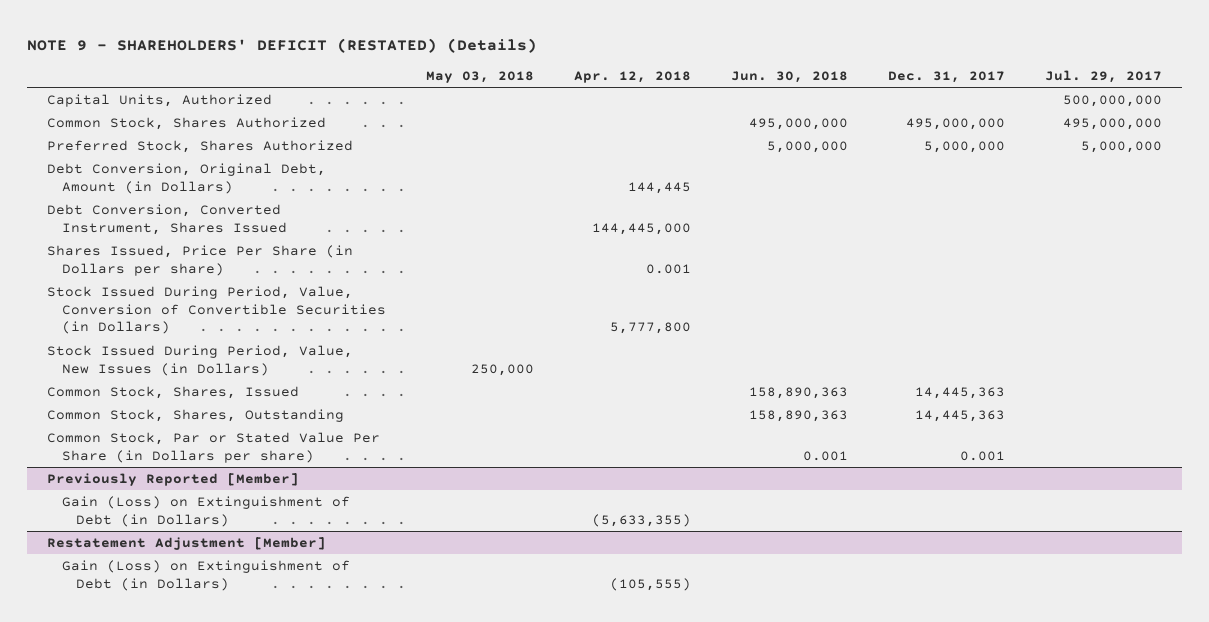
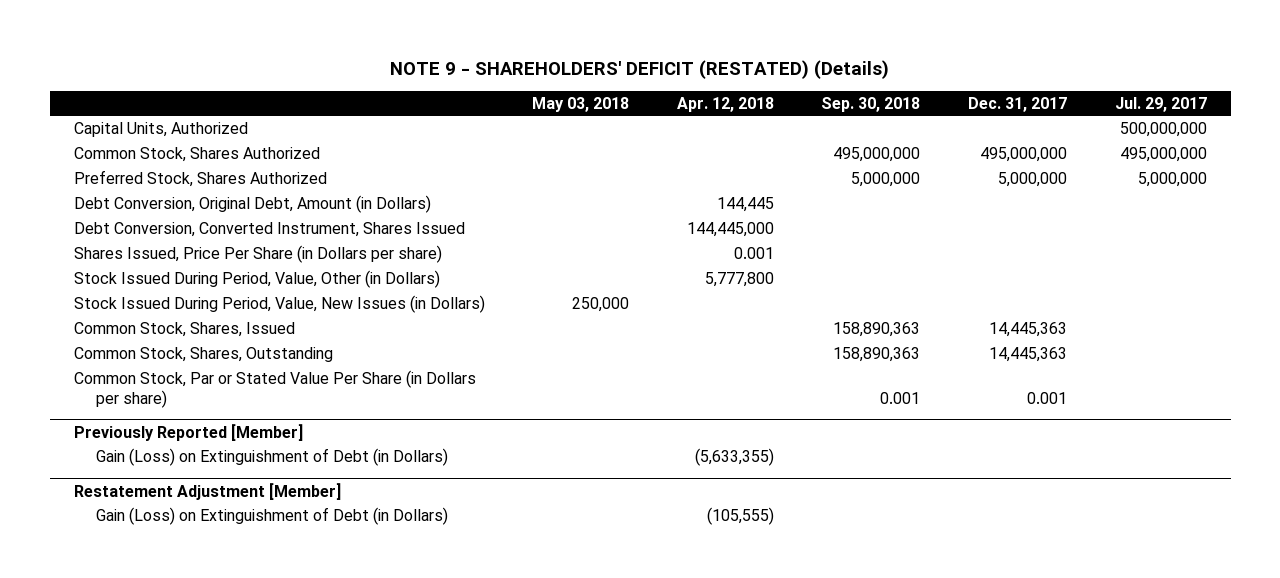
- | May 03, 2018 | Apr. 12, 2018 | Jun. 30, 2018 | Dec. 31, 2017 | Jul. 29, 2017
+ | May 03, 2018 | Apr. 12, 2018 | Sep. 30, 2018 | Dec. 31, 2017 | Jul. 29, 2017
- Stock Issued During Period, Value, Conversion of Convertible Securities (in Dollars) | | 5,777,800 | | |
+ Stock Issued During Period, Value, Other (in Dollars) | | 5,777,800 | | |

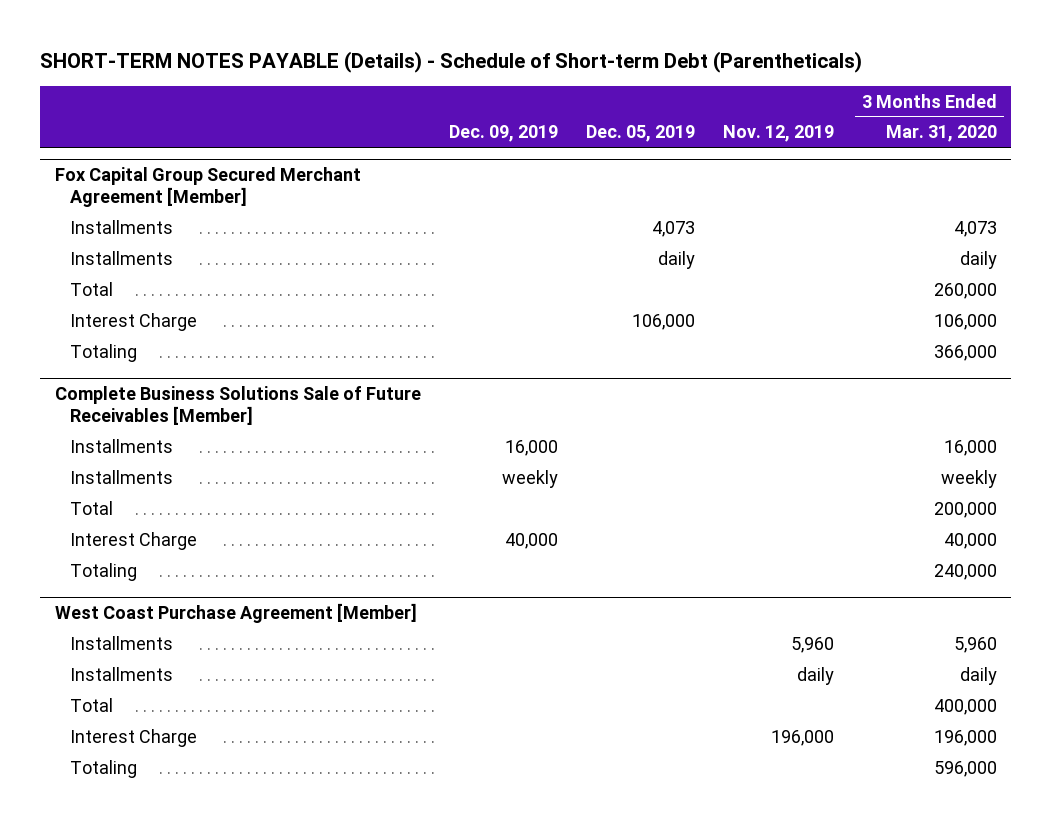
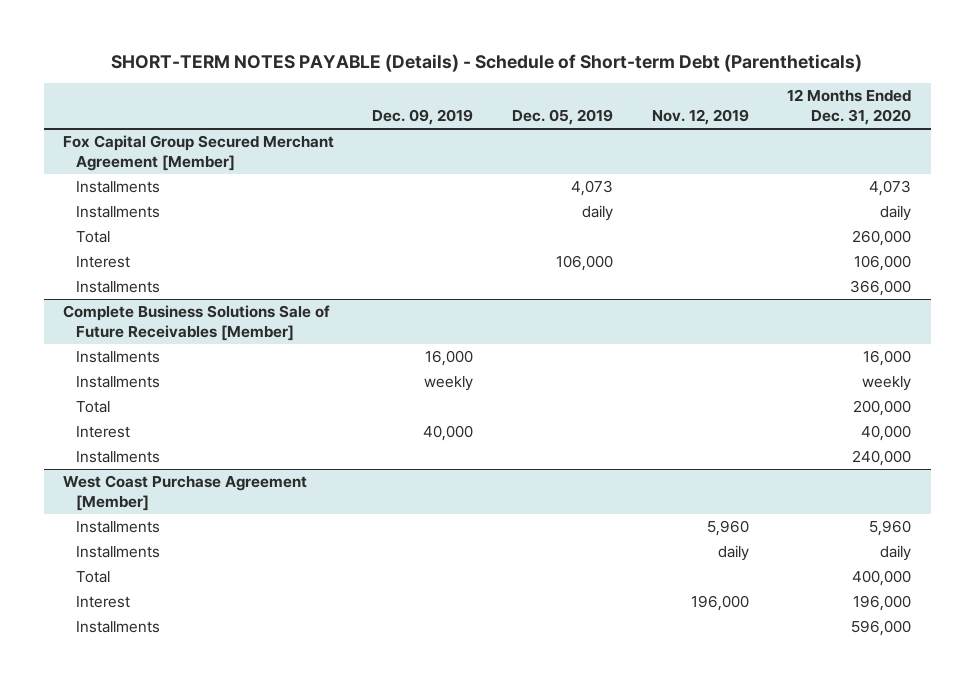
- | Dec. 09, 2019 | Dec. 05, 2019 | Nov. 12, 2019 | 3 Months Ended Mar. 31, 2020
+ | Dec. 09, 2019 | Dec. 05, 2019 | Nov. 12, 2019 | 12 Months Ended Dec. 31, 2020
@ Fox Capital Group Secured Merchant Agreement [Member]
- Interest Charge | | 106,000 | | 106,000
- Totaling | | | | 366,000
+ Interest | | 106,000 | | 106,000
+ Installments | | | | 366,000
@ Complete Business Solutions Sale of Future Receivables [Member]
- Interest Charge | 40,000 | | | 40,000
- Totaling | | | | 240,000
+ Interest | 40,000 | | | 40,000
+ Installments | | | | 240,000
@ West Coast Purchase Agreement [Member]
- Interest Charge | | | 196,000 | 196,000
- Totaling | | | | 596,000
+ Interest | | | 196,000 | 196,000
+ Installments | | | | 596,000

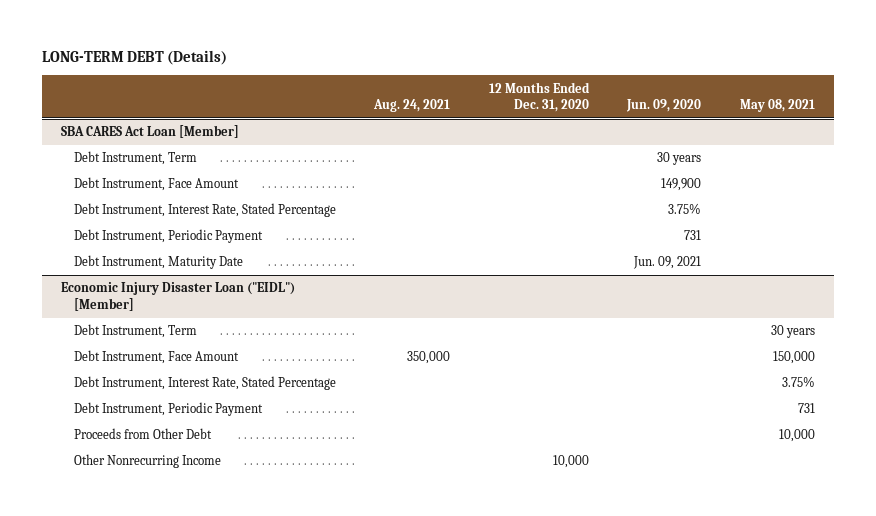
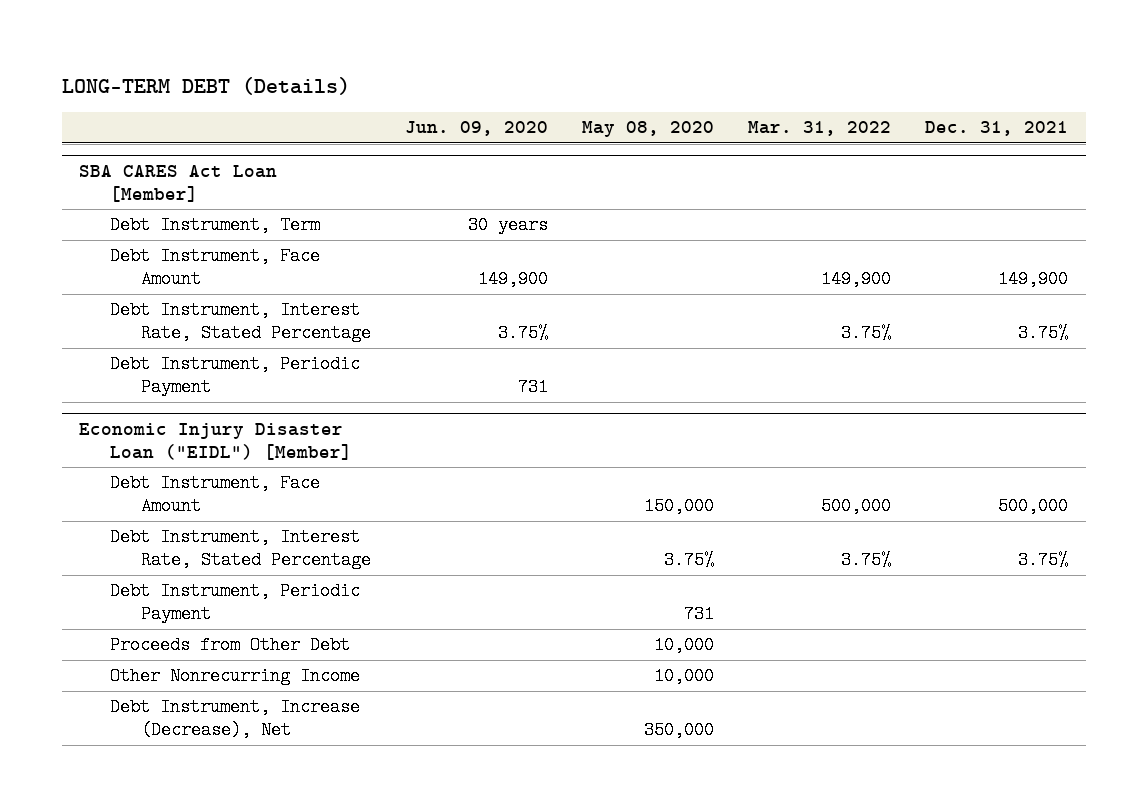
- | Aug. 24, 2021 | 12 Months Ended Dec. 31, 2020 | Jun. 09, 2020 | May 08, 2021
+ | Jun. 09, 2020 | May 08, 2020 | Mar. 31, 2022 | Dec. 31, 2021
@ SBA CARES Act Loan [Member]
- Debt Instrument, Maturity Date | | | Jun. 09, 2021 |
@ Economic Injury Disaster Loan ("EIDL") [Member]
- Debt Instrument, Term | | | | 30 years
+ Debt Instrument, Increase (Decrease), Net | | 350,000 | |

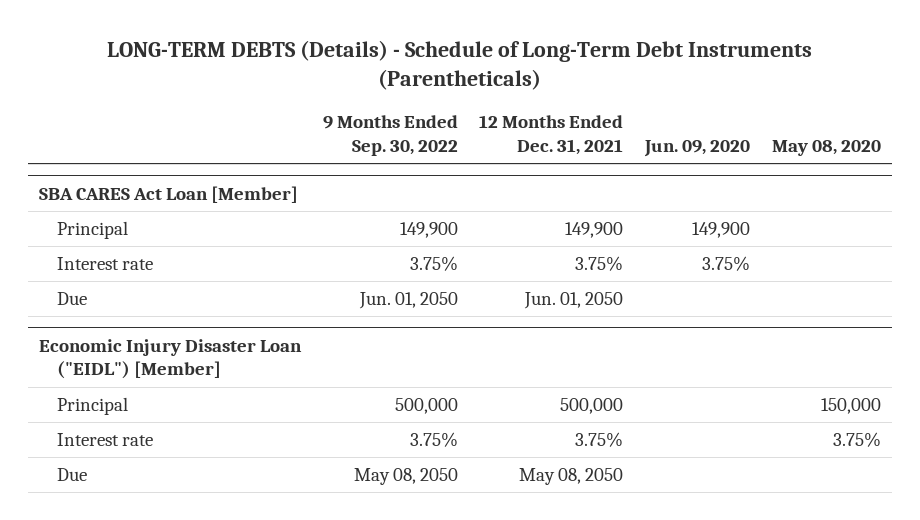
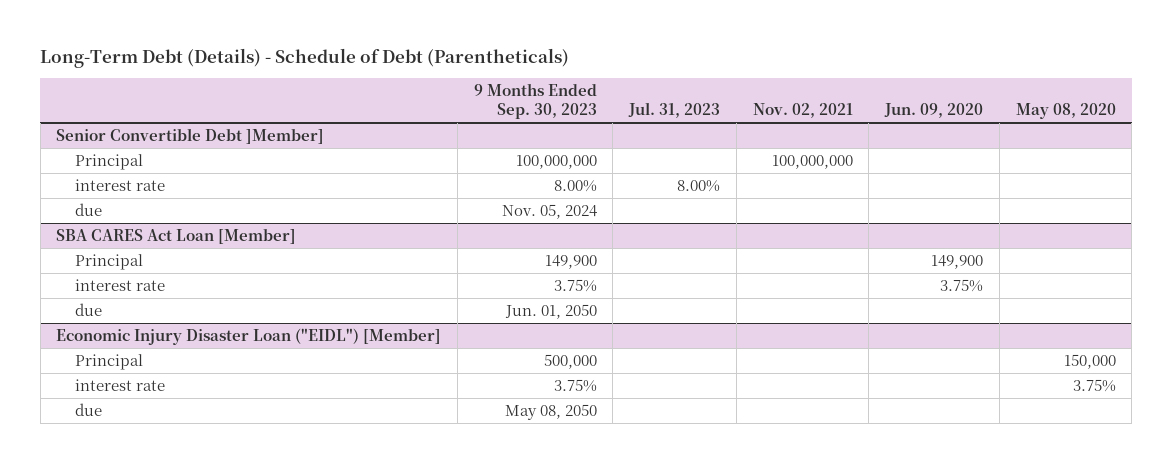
- LONG-TERM DEBTS (Details) - Schedule of Long-Term Debt Instruments (Parentheticals)
+ Long-Term Debt (Details) - Schedule of Debt (Parentheticals)
- | 9 Months Ended Sep. 30, 2022 | 12 Months Ended Dec. 31, 2021 | Jun. 09, 2020 | May 08, 2020
+ | 9 Months Ended Sep. 30, 2023 | Jul. 31, 2023 | Nov. 02, 2021 | Jun. 09, 2020 | May 08, 2020
+ Senior Convertible Debt ]Member]
+ Principal | 100,000,000 | | 100,000,000 | |
+ interest rate | 8.00% | 8.00% | | |
+ due | Nov. 05, 2024 | | | |
@ SBA CARES Act Loan [Member]
- Interest rate | 3.75% | 3.75% | 3.75% |
- Due | Jun. 01, 2050 | Jun. 01, 2050 | |
+ interest rate | 3.75% | | | 3.75% |
+ due | Jun. 01, 2050 | | | |
@ Economic Injury Disaster Loan ("EIDL") [Member]
- Interest rate | 3.75% | 3.75% | | 3.75%
- Due | May 08, 2050 | May 08, 2050 | |
+ interest rate | 3.75% | | | | 3.75%
+ due | May 08, 2050 | | | |

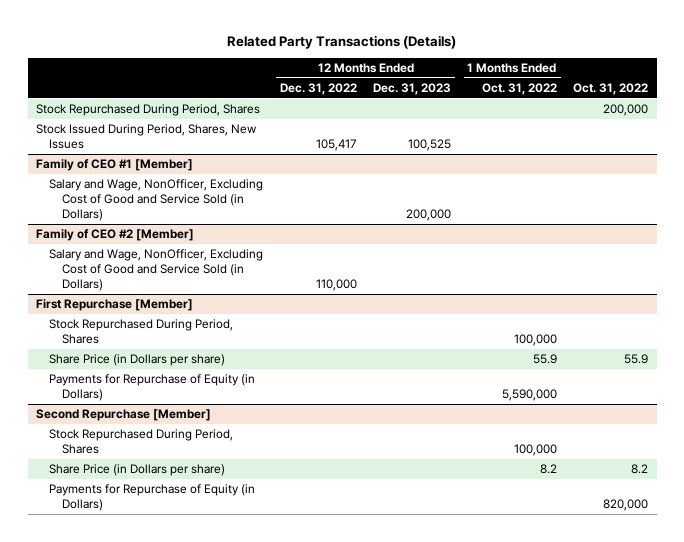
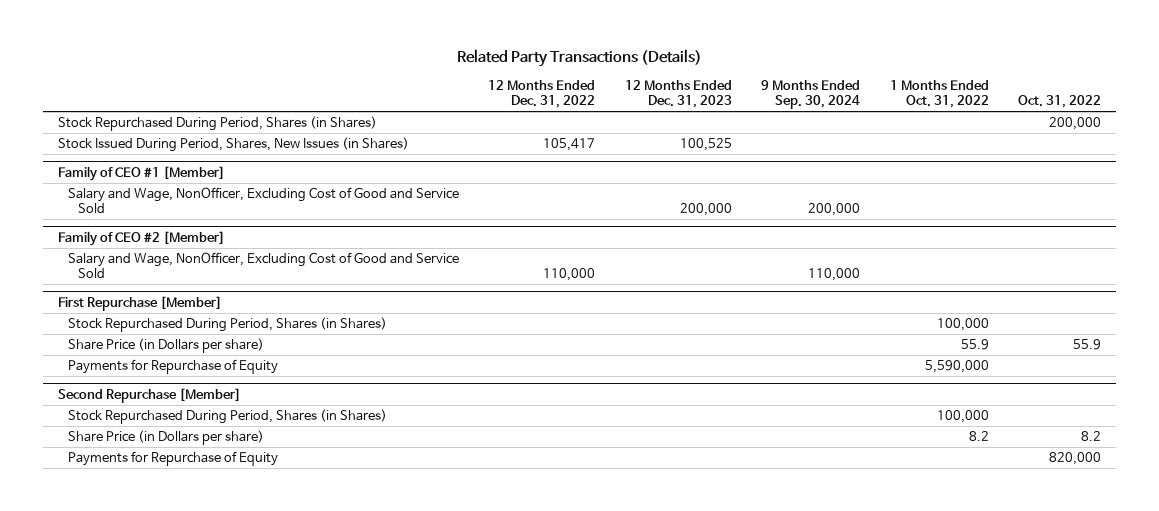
- | 12 Months Ended Dec. 31, 2022 | 12 Months Ended Dec. 31, 2023 | 1 Months Ended Oct. 31, 2022 | Oct. 31, 2022
+ | 12 Months Ended Dec. 31, 2022 | 12 Months Ended Dec. 31, 2023 | 9 Months Ended Sep. 30, 2024 | 1 Months Ended Oct. 31, 2022 | Oct. 31, 2022
- Stock Repurchased During Period, Shares | | | | 200,000
- Stock Issued During Period, Shares, New Issues | 105,417 | 100,525 | |
+ Stock Repurchased During Period, Shares (in Shares) | | | | | 200,000
+ Stock Issued During Period, Shares, New Issues (in Shares) | 105,417 | 100,525 | | |
@ Family of CEO #1 [Member]
- Salary and Wage, NonOfficer, Excluding Cost of Good and Service Sold (in Dollars) | | 200,000 | |
+ Salary and Wage, NonOfficer, Excluding Cost of Good and Service Sold | | 200,000 | 200,000 | |
@ Family of CEO #2 [Member]
- Salary and Wage, NonOfficer, Excluding Cost of Good and Service Sold (in Dollars) | 110,000 | | |
+ Salary and Wage, NonOfficer, Excluding Cost of Good and Service Sold | 110,000 | | 110,000 | |
@ First Repurchase [Member]
- Stock Repurchased During Period, Shares | | | 100,000 |
+ Stock Repurchased During Period, Shares (in Shares) | | | | 100,000 |
- Payments for Repurchase of Equity (in Dollars) | | | 5,590,000 |
+ Payments for Repurchase of Equity | | | | 5,590,000 |
@ Second Repurchase [Member]
- Stock Repurchased During Period, Shares | | | 100,000 |
+ Stock Repurchased During Period, Shares (in Shares) | | | | 100,000 |
- Payments for Repurchase of Equity (in Dollars) | | | | 820,000
+ Payments for Repurchase of Equity | | | | | 820,000

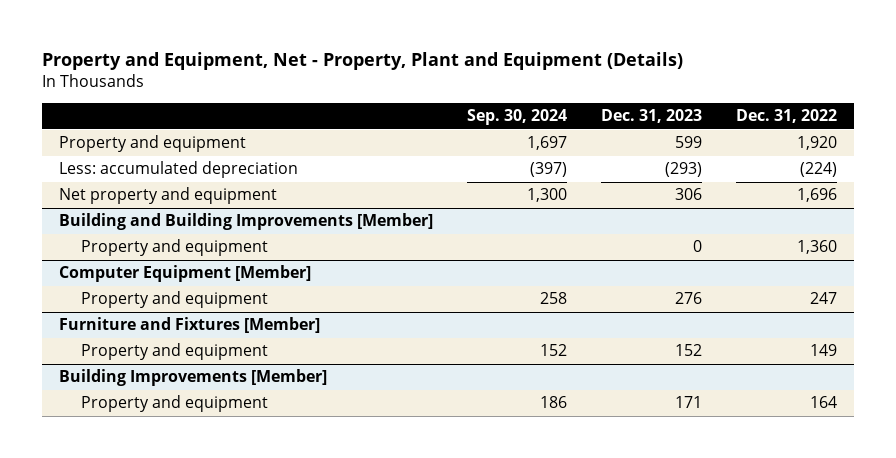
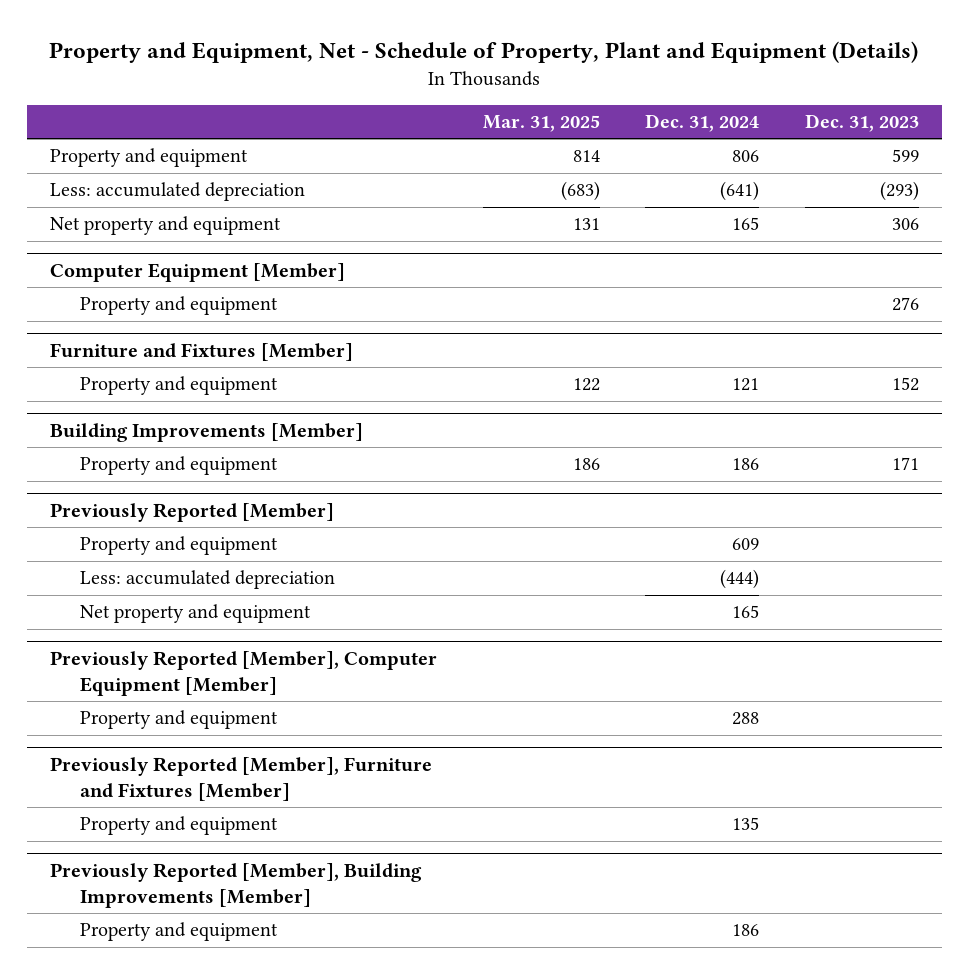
- Property and Equipment, Net - Property, Plant and Equipment (Details)
+ Property and Equipment, Net - Schedule of Property, Plant and Equipment (Details)
- | Sep. 30, 2024 | Dec. 31, 2023 | Dec. 31, 2022
+ | Mar. 31, 2025 | Dec. 31, 2024 | Dec. 31, 2023
- Building and Building Improvements [Member]
- Property and equipment | | 0 | 1,360
+ Previously Reported [Member]
+ Property and equipment | | 609 |
+ Less: accumulated depreciation | | (444) |
+ Net property and equipment | | 165 |
+ Previously Reported [Member], Computer Equipment [Member]
+ Property and equipment | | 288 |
+ Previously Reported [Member], Furniture and Fixtures [Member]
+ Property and equipment | | 135 |
+ Previously Reported [Member], Building Improvements [Member]
+ Property and equipment | | 186 |

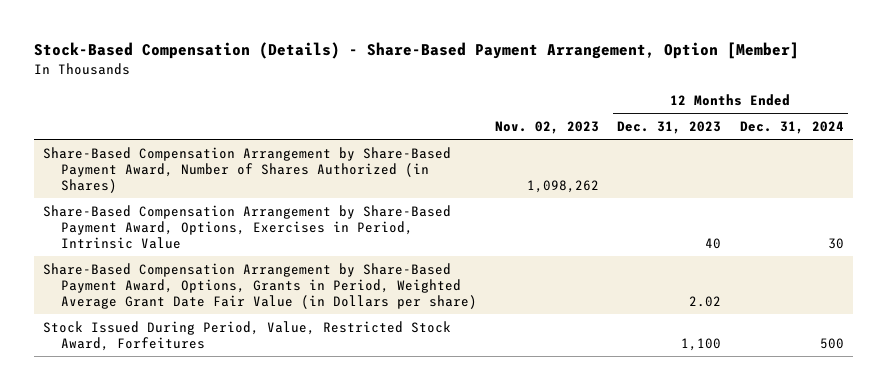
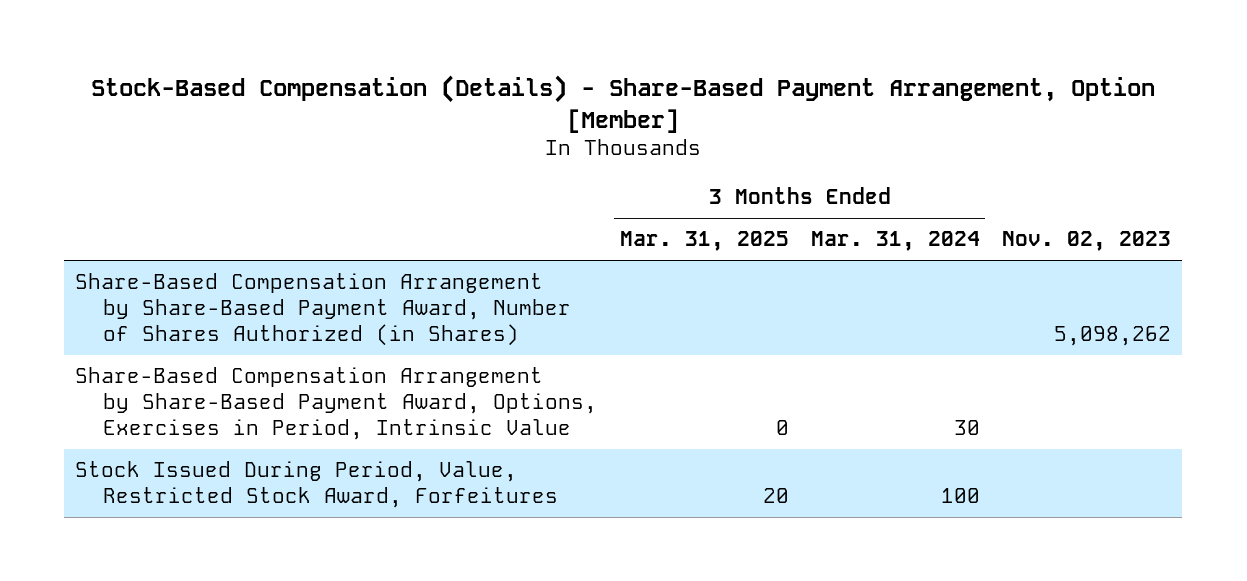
- | Nov. 02, 2023 | 12 Months Ended Dec. 31, 2023 | 12 Months Ended Dec. 31, 2024
+ | 3 Months Ended Mar. 31, 2025 | 3 Months Ended Mar. 31, 2024 | Nov. 02, 2023
- Share-Based Compensation Arrangement by Share-Based Payment Award, Number of Shares Authorized (in Shares) | 1,098,262 | |
+ Share-Based Compensation Arrangement by Share-Based Payment Award, Number of Shares Authorized (in Shares) | | | 5,098,262
- Share-Based Compensation Arrangement by Share-Based Payment Award, Options, Grants in Period, Weighted Average Grant Date Fair Value (in Dollars per share) | | 2.02 |

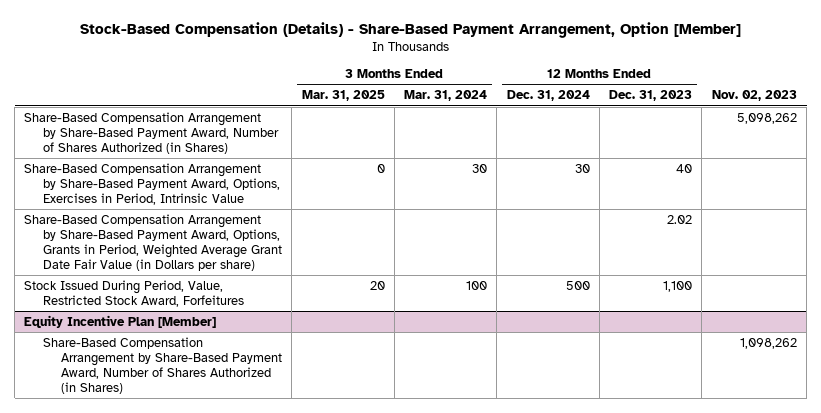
- | 3 Months Ended Mar. 31, 2025 | 3 Months Ended Mar. 31, 2024 | Nov. 02, 2023
+ | 3 Months Ended Mar. 31, 2025 | 3 Months Ended Mar. 31, 2024 | 12 Months Ended Dec. 31, 2024 | 12 Months Ended Dec. 31, 2023 | Nov. 02, 2023
+ Share-Based Compensation Arrangement by Share-Based Payment Award, Options, Grants in Period, Weighted Average Grant Date Fair Value (in Dollars per share) | | | | 2.02 |
+ Equity Incentive Plan [Member]
+ Share-Based Compensation Arrangement by Share-Based Payment Award, Number of Shares Authorized (in Shares) | | | | | 1,098,262

